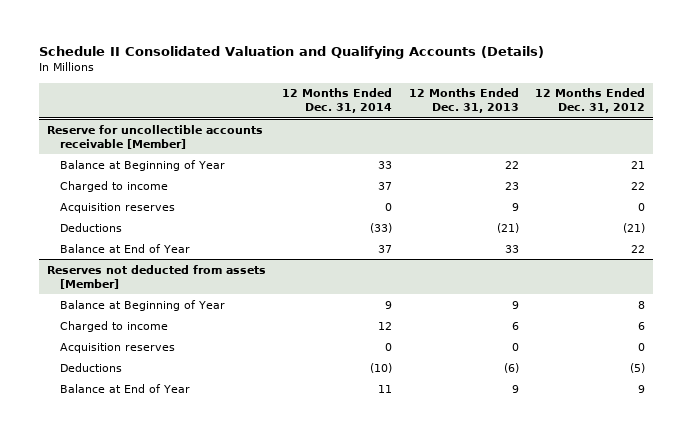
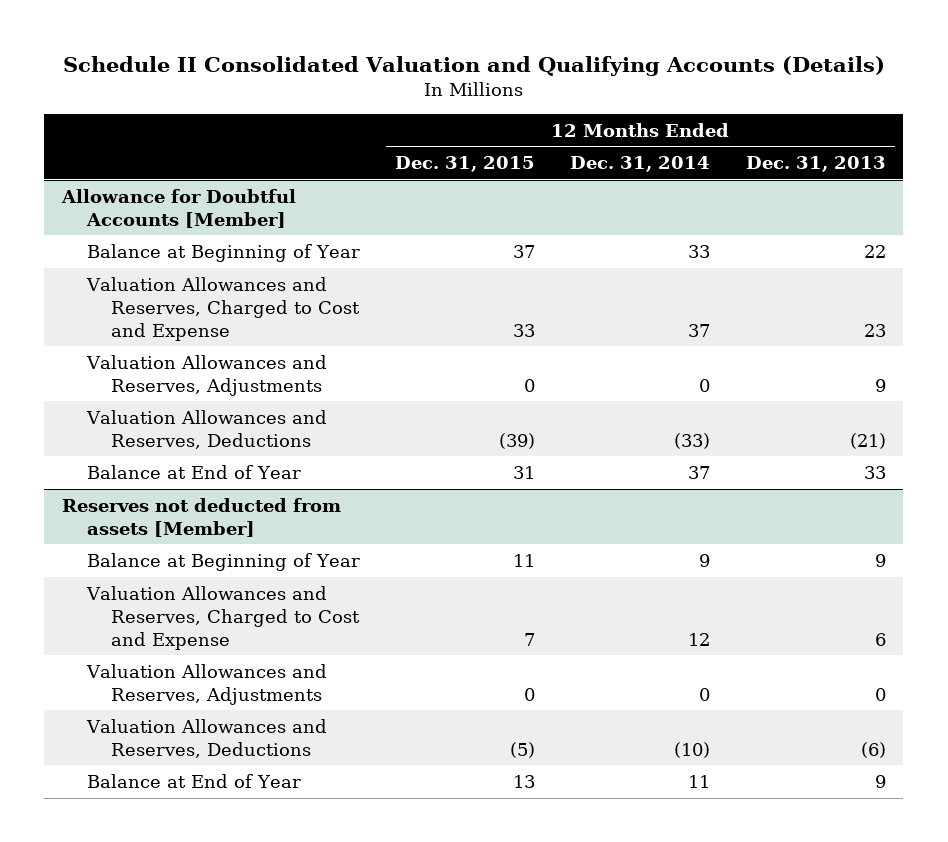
- | 12 Months Ended Dec. 31, 2014 | 12 Months Ended Dec. 31, 2013 | 12 Months Ended Dec. 31, 2012
+ | 12 Months Ended Dec. 31, 2015 | 12 Months Ended Dec. 31, 2014 | 12 Months Ended Dec. 31, 2013
- Reserve for uncollectible accounts receivable [Member]
+ Allowance for Doubtful Accounts [Member]
- Charged to income | 37 | 23 | 22
- Acquisition reserves | 0 | 9 | 0
- Deductions | (33) | (21) | (21)
+ Valuation Allowances and Reserves, Charged to Cost and Expense | 33 | 37 | 23
+ Valuation Allowances and Reserves, Adjustments | 0 | 0 | 9
+ Valuation Allowances and Reserves, Deductions | (39) | (33) | (21)
@ Reserves not deducted from assets [Member]
- Charged to income | 12 | 6 | 6
- Acquisition reserves | 0 | 0 | 0
- Deductions | (10) | (6) | (5)
+ Valuation Allowances and Reserves, Charged to Cost and Expense | 7 | 12 | 6
+ Valuation Allowances and Reserves, Adjustments | 0 | 0 | 0
+ Valuation Allowances and Reserves, Deductions | (5) | (10) | (6)

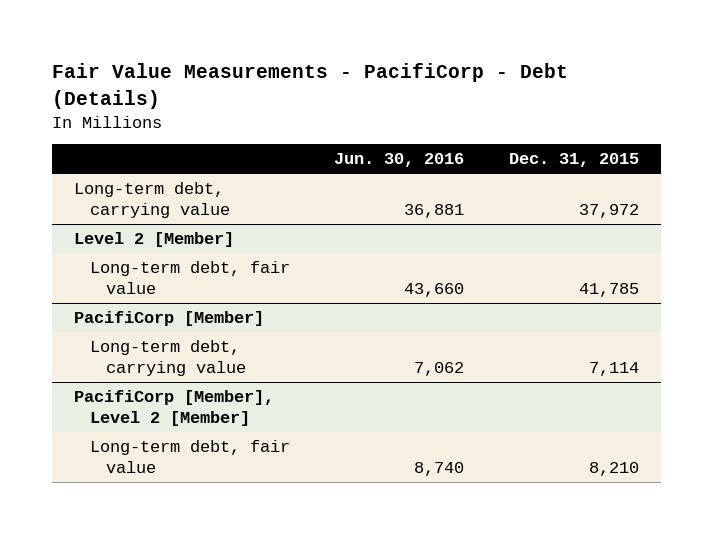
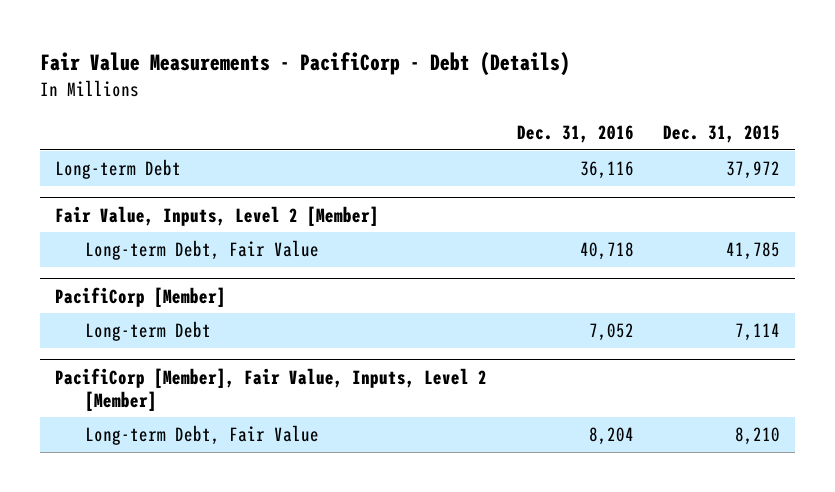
- | Jun. 30, 2016 | Dec. 31, 2015
+ | Dec. 31, 2016 | Dec. 31, 2015
- Long-term debt, carrying value | 36,881 | 37,972
- Level 2 [Member]
- Long-term debt, fair value | 43,660 | 41,785
+ Long-term Debt | 36,116 | 37,972
+ Fair Value, Inputs, Level 2 [Member]
+ Long-term Debt, Fair Value | 40,718 | 41,785
@ PacifiCorp [Member]
- Long-term debt, carrying value | 7,062 | 7,114
- PacifiCorp [Member], Level 2 [Member]
- Long-term debt, fair value | 8,740 | 8,210
@ PacifiCorp [Member]
+ Long-term Debt | 7,052 | 7,114
+ PacifiCorp [Member], Fair Value, Inputs, Level 2 [Member]
+ Long-term Debt, Fair Value | 8,204 | 8,210

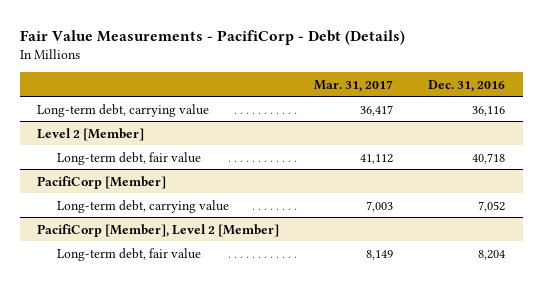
- | Dec. 31, 2016 | Dec. 31, 2015
+ | Mar. 31, 2017 | Dec. 31, 2016
- Long-term Debt | 36,116 | 37,972
- Fair Value, Inputs, Level 2 [Member]
- Long-term Debt, Fair Value | 40,718 | 41,785
+ Long-term debt, carrying value | 36,417 | 36,116
+ Level 2 [Member]
+ Long-term debt, fair value | 41,112 | 40,718
@ PacifiCorp [Member]
- Long-term Debt | 7,052 | 7,114
- PacifiCorp [Member], Fair Value, Inputs, Level 2 [Member]
- Long-term Debt, Fair Value | 8,204 | 8,210
@ PacifiCorp [Member]
+ Long-term debt, carrying value | 7,003 | 7,052
+ PacifiCorp [Member], Level 2 [Member]
+ Long-term debt, fair value | 8,149 | 8,204

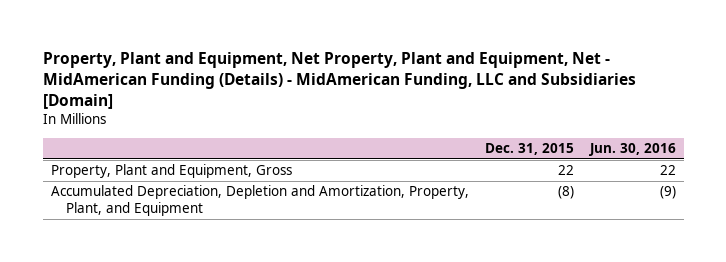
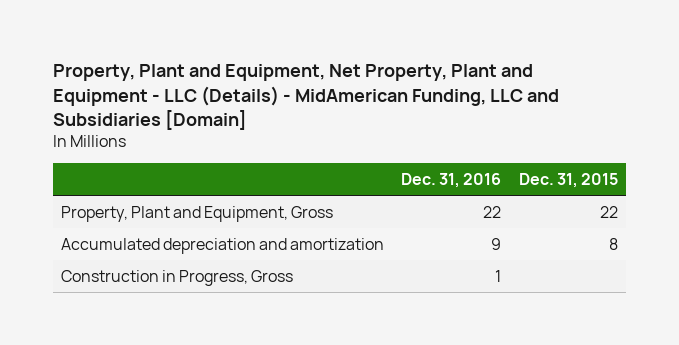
- Property, Plant and Equipment, Net Property, Plant and Equipment, Net - MidAmerican Funding (Details) - MidAmerican Funding, LLC and Subsidiaries [Domain]
+ Property, Plant and Equipment, Net Property, Plant and Equipment - LLC (Details) - MidAmerican Funding, LLC and Subsidiaries [Domain]
- | Dec. 31, 2015 | Jun. 30, 2016
+ | Dec. 31, 2016 | Dec. 31, 2015
- Accumulated Depreciation, Depletion and Amortization, Property, Plant, and Equipment | (8) | (9)
+ Accumulated depreciation and amortization | 9 | 8
+ Construction in Progress, Gross | 1 |

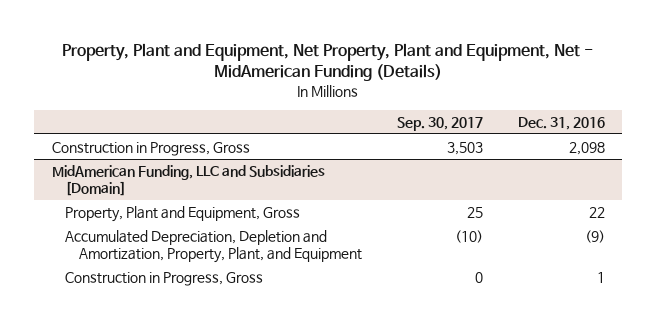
- Property, Plant and Equipment, Net Property, Plant and Equipment - LLC (Details) - MidAmerican Funding, LLC and Subsidiaries [Domain]
+ Property, Plant and Equipment, Net Property, Plant and Equipment, Net - MidAmerican Funding (Details)
- | Dec. 31, 2016 | Dec. 31, 2015
+ | Sep. 30, 2017 | Dec. 31, 2016
+ Construction in Progress, Gross | 3,503 | 2,098
+ MidAmerican Funding, LLC and Subsidiaries [Domain]
- Accumulated depreciation and amortization | 9 | 8
+ Accumulated Depreciation, Depletion and Amortization, Property, Plant, and Equipment | (10) | (9)

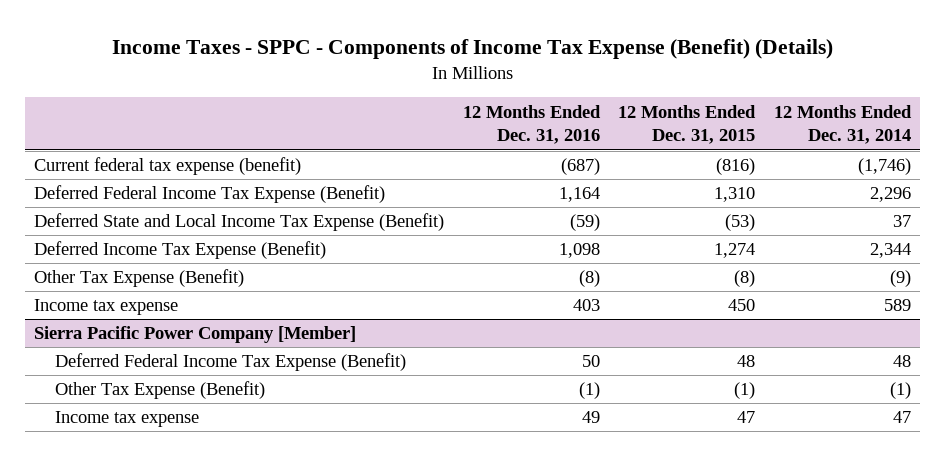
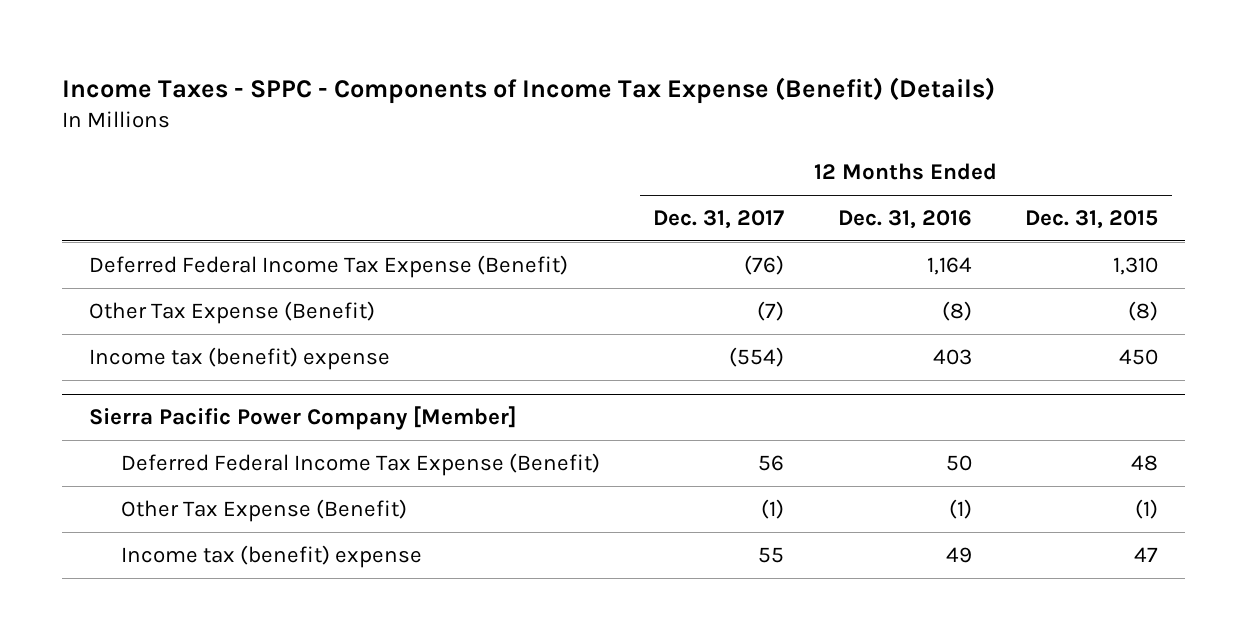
- | 12 Months Ended Dec. 31, 2016 | 12 Months Ended Dec. 31, 2015 | 12 Months Ended Dec. 31, 2014
+ | 12 Months Ended Dec. 31, 2017 | 12 Months Ended Dec. 31, 2016 | 12 Months Ended Dec. 31, 2015
- Current federal tax expense (benefit) | (687) | (816) | (1,746)
- Deferred State and Local Income Tax Expense (Benefit) | (59) | (53) | 37
- Deferred Income Tax Expense (Benefit) | 1,098 | 1,274 | 2,344
- Income tax expense | 403 | 450 | 589
+ Income tax (benefit) expense | (554) | 403 | 450
@ Sierra Pacific Power Company [Member]
- Income tax expense | 49 | 47 | 47
+ Income tax (benefit) expense | 55 | 49 | 47

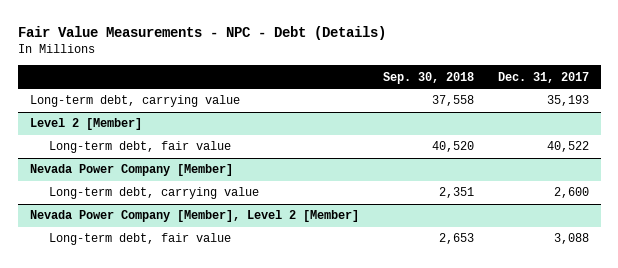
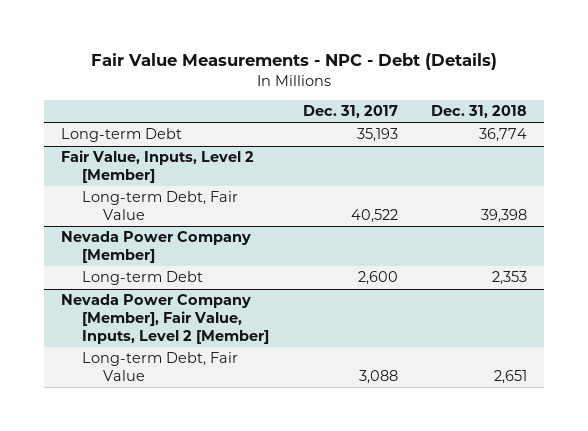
- | Sep. 30, 2018 | Dec. 31, 2017
+ | Dec. 31, 2017 | Dec. 31, 2018
- Long-term debt, carrying value | 37,558 | 35,193
- Level 2 [Member]
- Long-term debt, fair value | 40,520 | 40,522
+ Long-term Debt | 35,193 | 36,774
+ Fair Value, Inputs, Level 2 [Member]
+ Long-term Debt, Fair Value | 40,522 | 39,398
@ Nevada Power Company [Member]
- Long-term debt, carrying value | 2,351 | 2,600
- Nevada Power Company [Member], Level 2 [Member]
- Long-term debt, fair value | 2,653 | 3,088
@ Nevada Power Company [Member]
+ Long-term Debt | 2,600 | 2,353
+ Nevada Power Company [Member], Fair Value, Inputs, Level 2 [Member]
+ Long-term Debt, Fair Value | 3,088 | 2,651

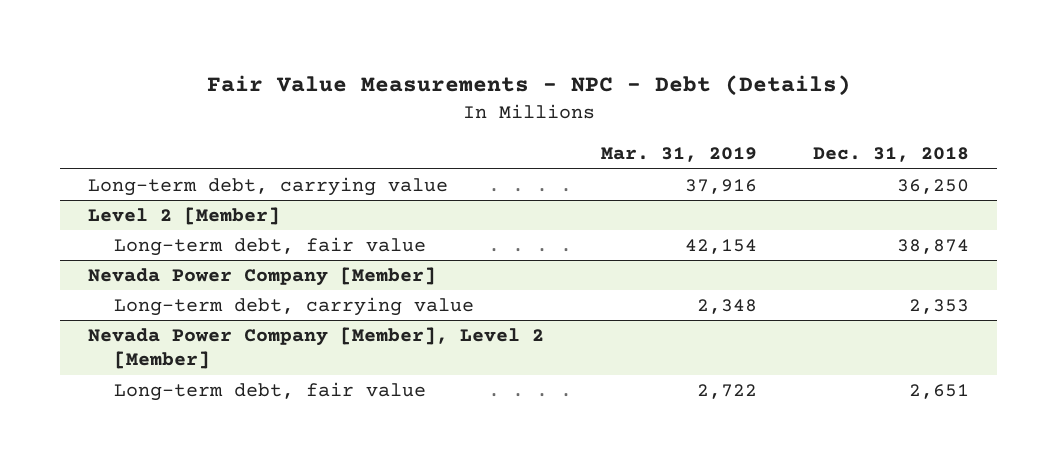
- | Dec. 31, 2017 | Dec. 31, 2018
+ | Mar. 31, 2019 | Dec. 31, 2018
- Long-term Debt | 35,193 | 36,774
- Fair Value, Inputs, Level 2 [Member]
- Long-term Debt, Fair Value | 40,522 | 39,398
+ Long-term debt, carrying value | 37,916 | 36,250
+ Level 2 [Member]
+ Long-term debt, fair value | 42,154 | 38,874
@ Nevada Power Company [Member]
- Long-term Debt | 2,600 | 2,353
- Nevada Power Company [Member], Fair Value, Inputs, Level 2 [Member]
- Long-term Debt, Fair Value | 3,088 | 2,651
@ Nevada Power Company [Member]
+ Long-term debt, carrying value | 2,348 | 2,353
+ Nevada Power Company [Member], Level 2 [Member]
+ Long-term debt, fair value | 2,722 | 2,651

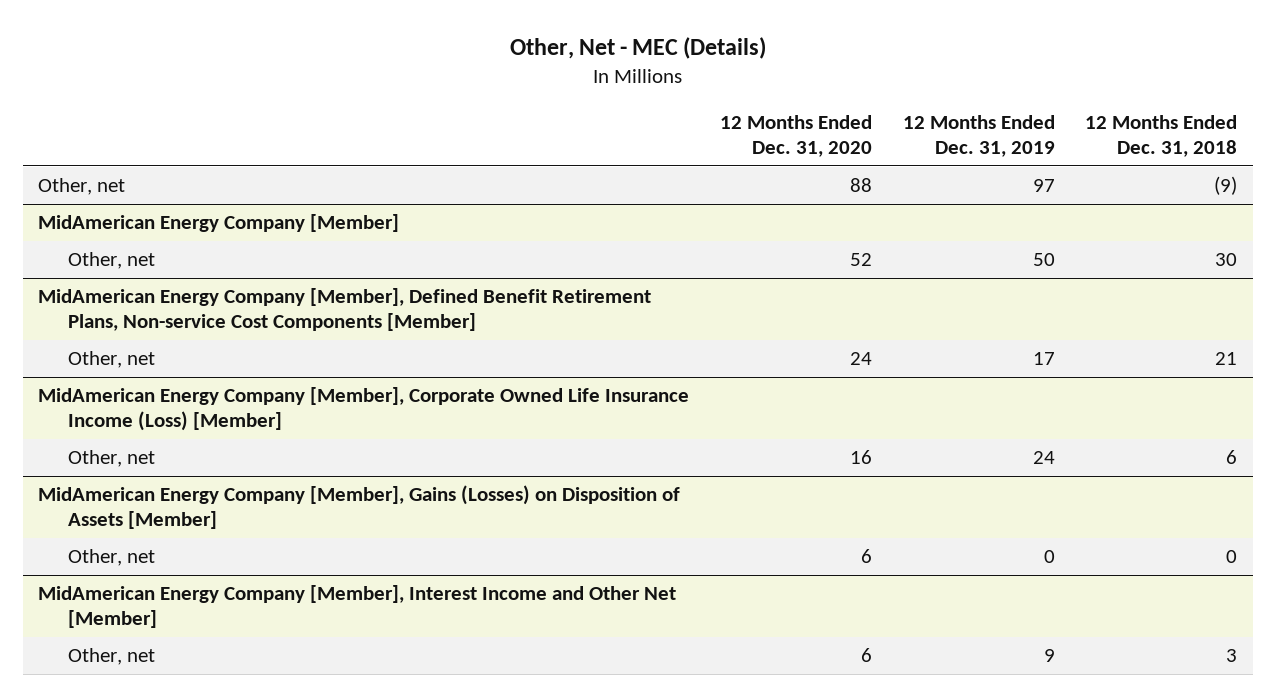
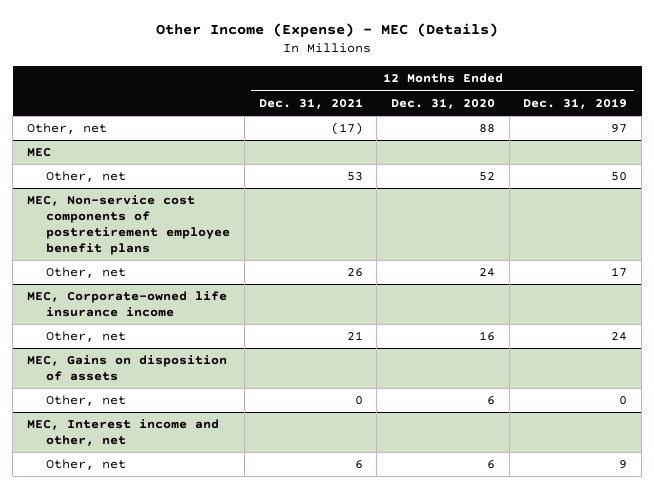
- Other, Net - MEC (Details)
+ Other Income (Expense) - MEC (Details)
- | 12 Months Ended Dec. 31, 2020 | 12 Months Ended Dec. 31, 2019 | 12 Months Ended Dec. 31, 2018
+ | 12 Months Ended Dec. 31, 2021 | 12 Months Ended Dec. 31, 2020 | 12 Months Ended Dec. 31, 2019
- MidAmerican Energy Company [Member]
+ MEC
- MidAmerican Energy Company [Member], Defined Benefit Retirement Plans, Non-service Cost Components [Member]
+ MEC, Non-service cost components of postretirement employee benefit plans
- MidAmerican Energy Company [Member], Corporate Owned Life Insurance Income (Loss) [Member]
+ MEC, Corporate-owned life insurance income
- MidAmerican Energy Company [Member], Gains (Losses) on Disposition of Assets [Member]
+ MEC, Gains on disposition of assets
- MidAmerican Energy Company [Member], Interest Income and Other Net [Member]
+ MEC, Interest income and other, net

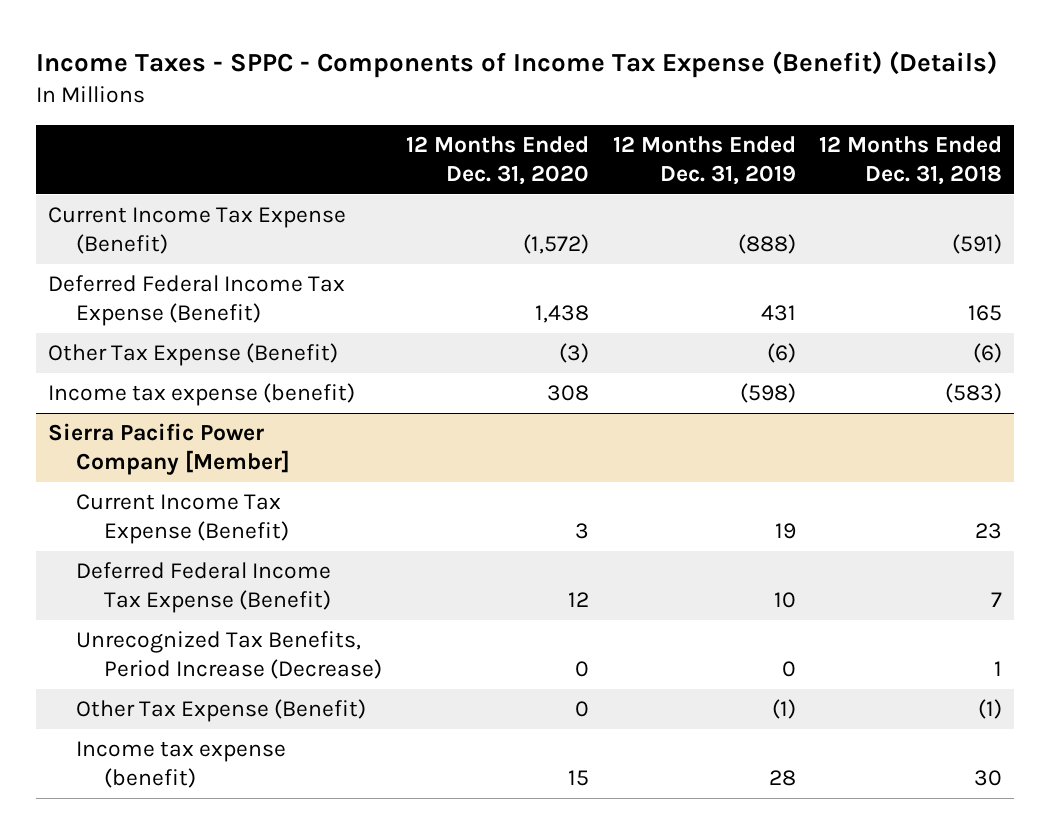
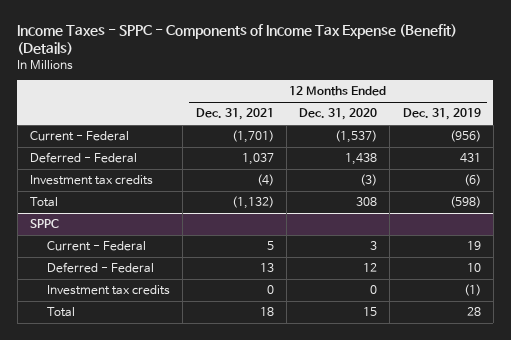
- | 12 Months Ended Dec. 31, 2020 | 12 Months Ended Dec. 31, 2019 | 12 Months Ended Dec. 31, 2018
+ | 12 Months Ended Dec. 31, 2021 | 12 Months Ended Dec. 31, 2020 | 12 Months Ended Dec. 31, 2019
- Current Income Tax Expense (Benefit) | (1,572) | (888) | (591)
- Deferred Federal Income Tax Expense (Benefit) | 1,438 | 431 | 165
- Other Tax Expense (Benefit) | (3) | (6) | (6)
- Income tax expense (benefit) | 308 | (598) | (583)
- Sierra Pacific Power Company [Member]
- Current Income Tax Expense (Benefit) | 3 | 19 | 23
- Deferred Federal Income Tax Expense (Benefit) | 12 | 10 | 7
- Unrecognized Tax Benefits, Period Increase (Decrease) | 0 | 0 | 1
- Other Tax Expense (Benefit) | 0 | (1) | (1)
- Income tax expense (benefit) | 15 | 28 | 30
+ Current - Federal | (1,701) | (1,537) | (956)
+ Deferred - Federal | 1,037 | 1,438 | 431
+ Investment tax credits | (4) | (3) | (6)
+ Total | (1,132) | 308 | (598)
+ SPPC
+ Current - Federal | 5 | 3 | 19
+ Deferred - Federal | 13 | 12 | 10
+ Investment tax credits | 0 | 0 | (1)
+ Total | 18 | 15 | 28

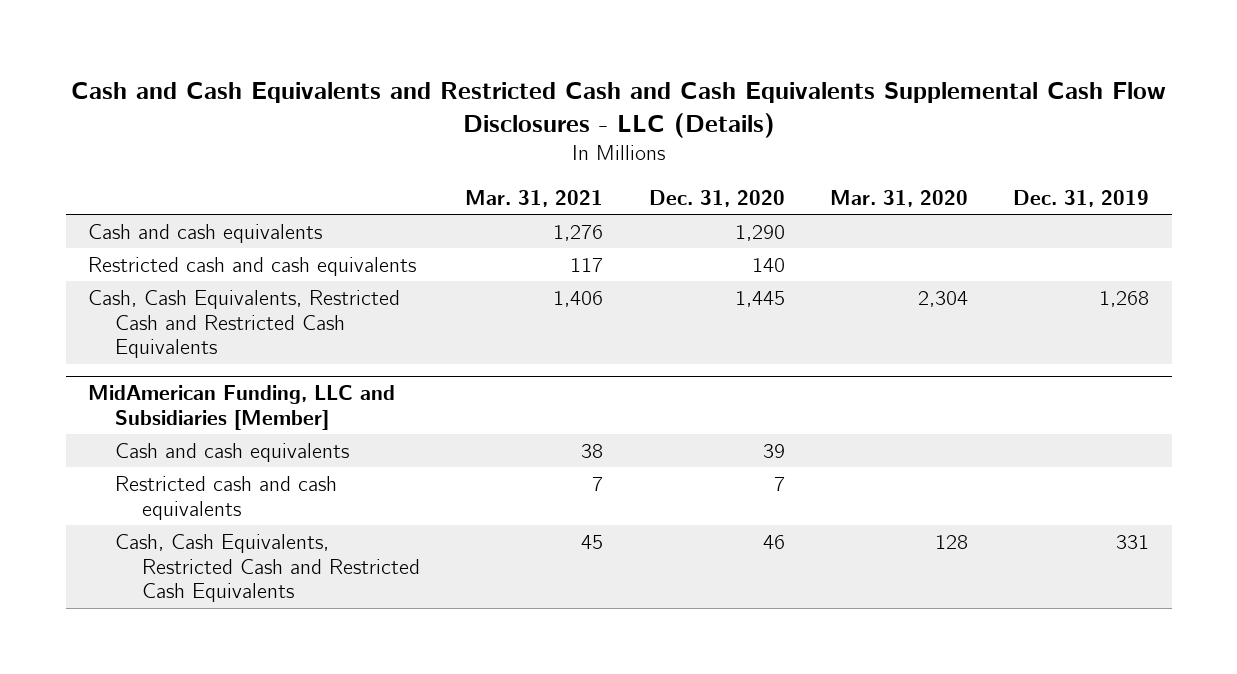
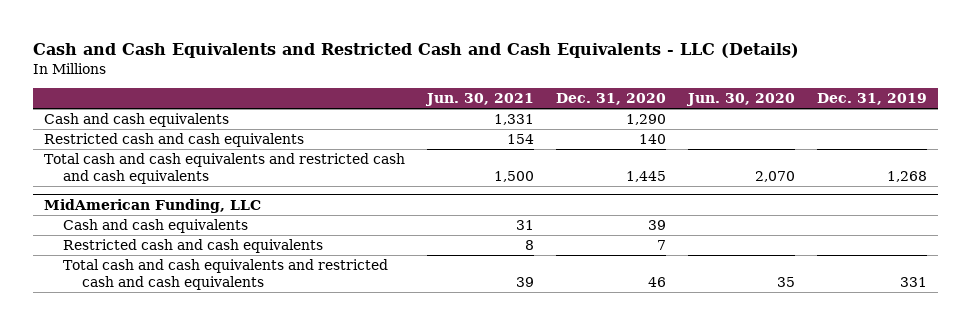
- Cash and Cash Equivalents and Restricted Cash and Cash Equivalents Supplemental Cash Flow Disclosures - LLC (Details)
+ Cash and Cash Equivalents and Restricted Cash and Cash Equivalents - LLC (Details)
- | Mar. 31, 2021 | Dec. 31, 2020 | Mar. 31, 2020 | Dec. 31, 2019
+ | Jun. 30, 2021 | Dec. 31, 2020 | Jun. 30, 2020 | Dec. 31, 2019
- Cash, Cash Equivalents, Restricted Cash and Restricted Cash Equivalents | 1,406 | 1,445 | 2,304 | 1,268
- MidAmerican Funding, LLC and Subsidiaries [Member]
+ Total cash and cash equivalents and restricted cash and cash equivalents | 1,500 | 1,445 | 2,070 | 1,268
+ MidAmerican Funding, LLC
- Cash, Cash Equivalents, Restricted Cash and Restricted Cash Equivalents | 45 | 46 | 128 | 331
+ Total cash and cash equivalents and restricted cash and cash equivalents | 39 | 46 | 35 | 331

